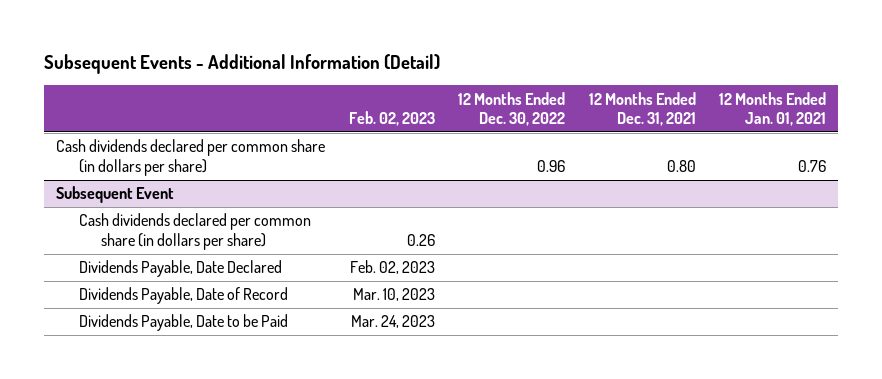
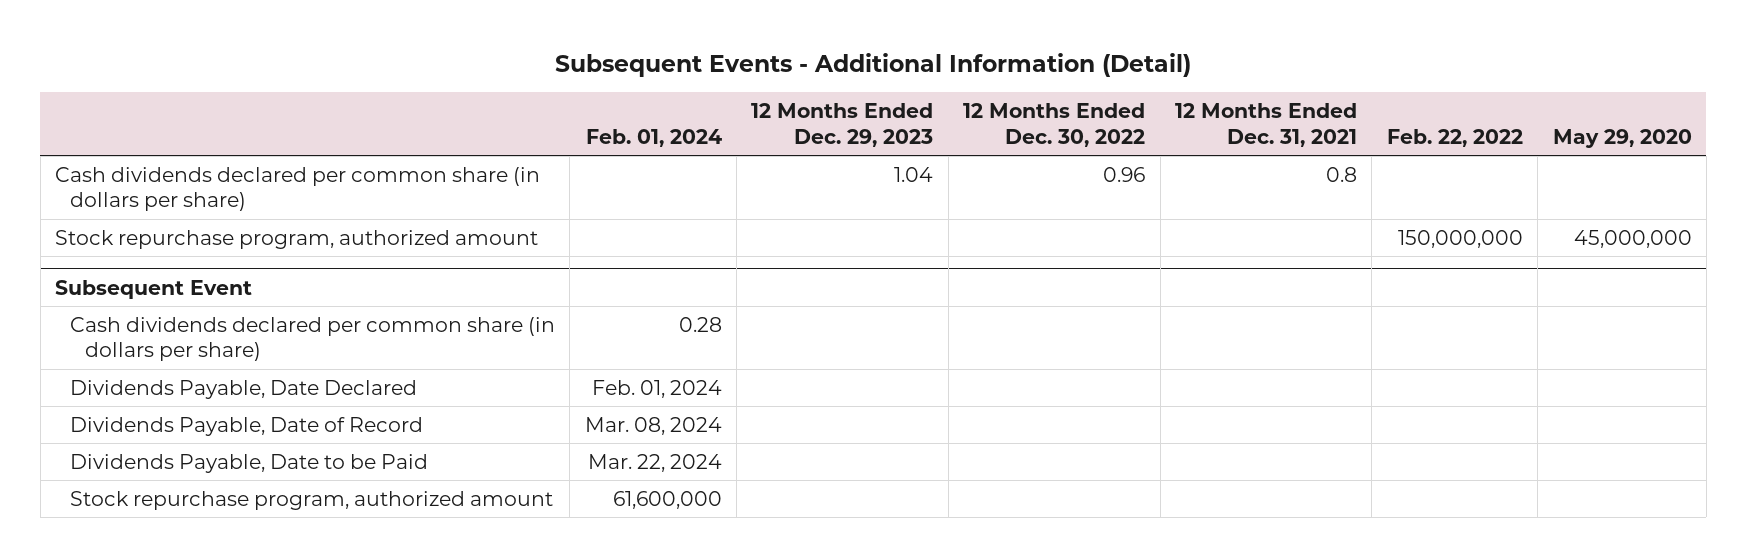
- | Feb. 02, 2023 | 12 Months Ended Dec. 30, 2022 | 12 Months Ended Dec. 31, 2021 | 12 Months Ended Jan. 01, 2021
+ | Feb. 01, 2024 | 12 Months Ended Dec. 29, 2023 | 12 Months Ended Dec. 30, 2022 | 12 Months Ended Dec. 31, 2021 | Feb. 22, 2022 | May 29, 2020
- Cash dividends declared per common share (in dollars per share) | | 0.96 | 0.80 | 0.76
+ Cash dividends declared per common share (in dollars per share) | | 1.04 | 0.96 | 0.8 | |
+ Stock repurchase program, authorized amount | | | | | 150,000,000 | 45,000,000
@ Subsequent Event
+ Stock repurchase program, authorized amount | 61,600,000 | | | | |

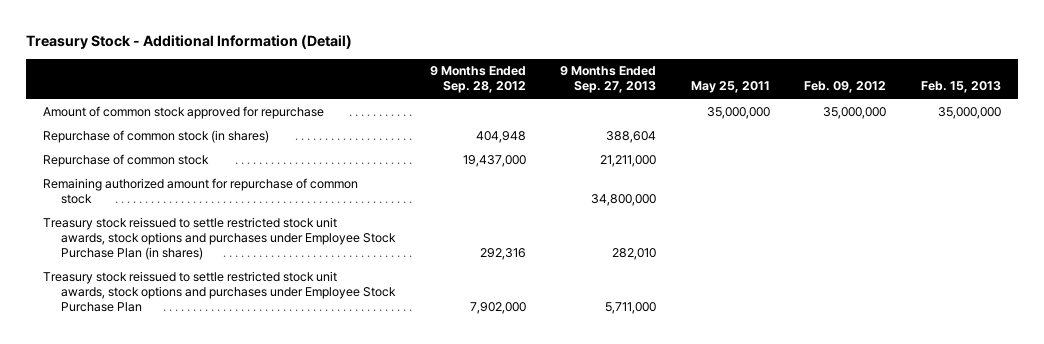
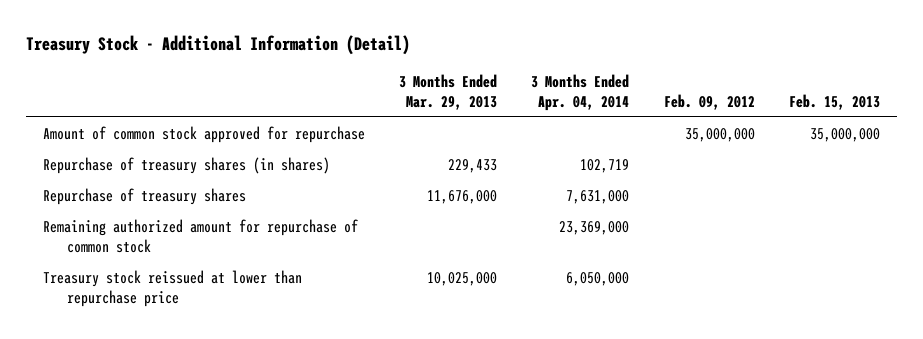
- | 9 Months Ended Sep. 28, 2012 | 9 Months Ended Sep. 27, 2013 | May 25, 2011 | Feb. 09, 2012 | Feb. 15, 2013
+ | 3 Months Ended Mar. 29, 2013 | 3 Months Ended Apr. 04, 2014 | Feb. 09, 2012 | Feb. 15, 2013
- Repurchase of common stock (in shares) | 404,948 | 388,604 | | |
- Repurchase of common stock | 19,437,000 | 21,211,000 | | |
+ Repurchase of treasury shares (in shares) | 229,433 | 102,719 | |
+ Repurchase of treasury shares | 11,676,000 | 7,631,000 | |
- Treasury stock reissued to settle restricted stock unit awards, stock options and purchases under Employee Stock Purchase Plan (in shares) | 292,316 | 282,010 | | |
- Treasury stock reissued to settle restricted stock unit awards, stock options and purchases under Employee Stock Purchase Plan | 7,902,000 | 5,711,000 | | |
+ Treasury stock reissued at lower than repurchase price | 10,025,000 | 6,050,000 | |

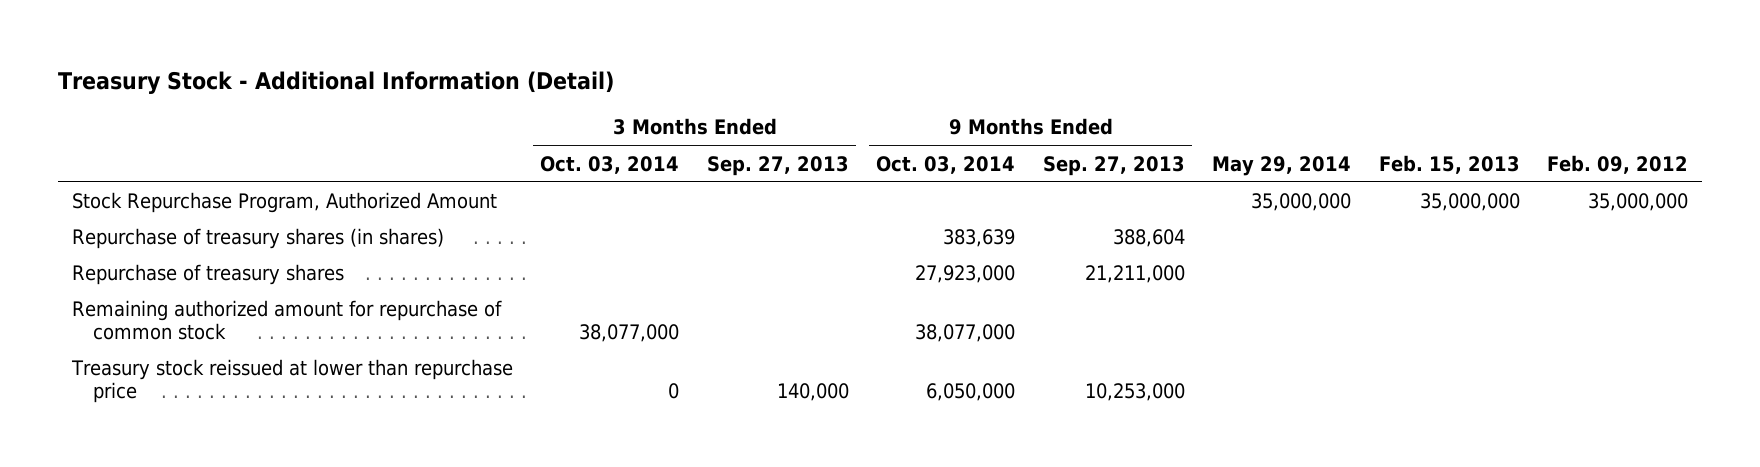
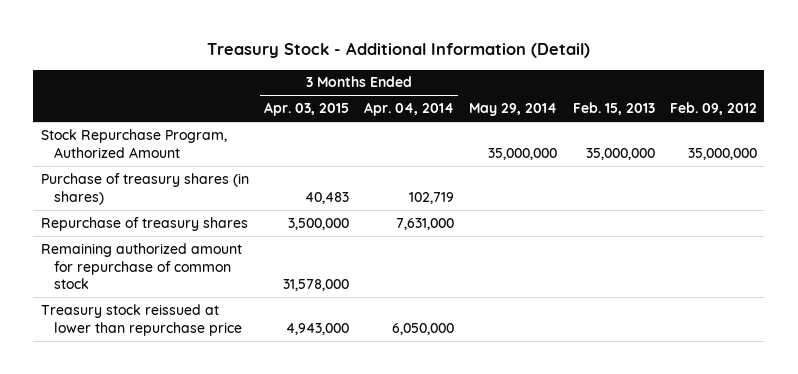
- | 3 Months Ended Oct. 03, 2014 | 3 Months Ended Sep. 27, 2013 | 9 Months Ended Oct. 03, 2014 | 9 Months Ended Sep. 27, 2013 | May 29, 2014 | Feb. 15, 2013 | Feb. 09, 2012
+ | 3 Months Ended Apr. 03, 2015 | 3 Months Ended Apr. 04, 2014 | May 29, 2014 | Feb. 15, 2013 | Feb. 09, 2012
- Repurchase of treasury shares (in shares) | | | 383,639 | 388,604 | | |
+ Purchase of treasury shares (in shares) | 40,483 | 102,719 | | |

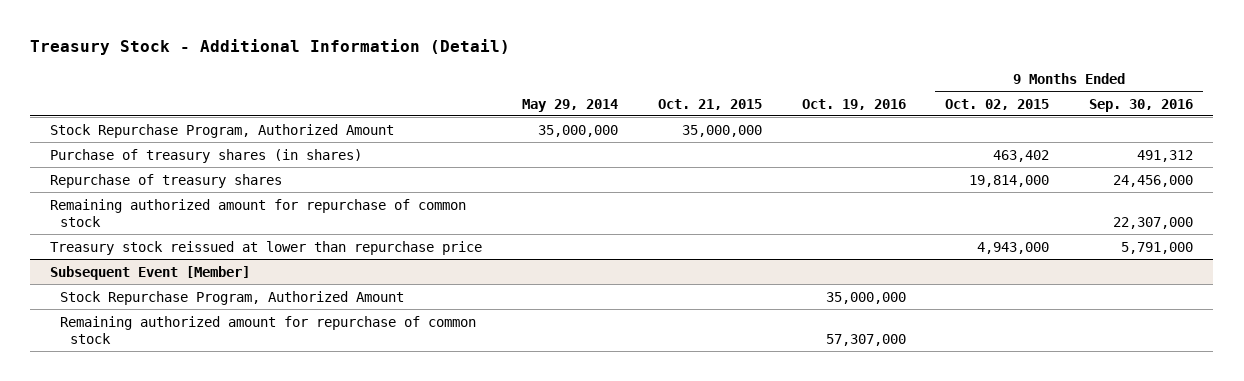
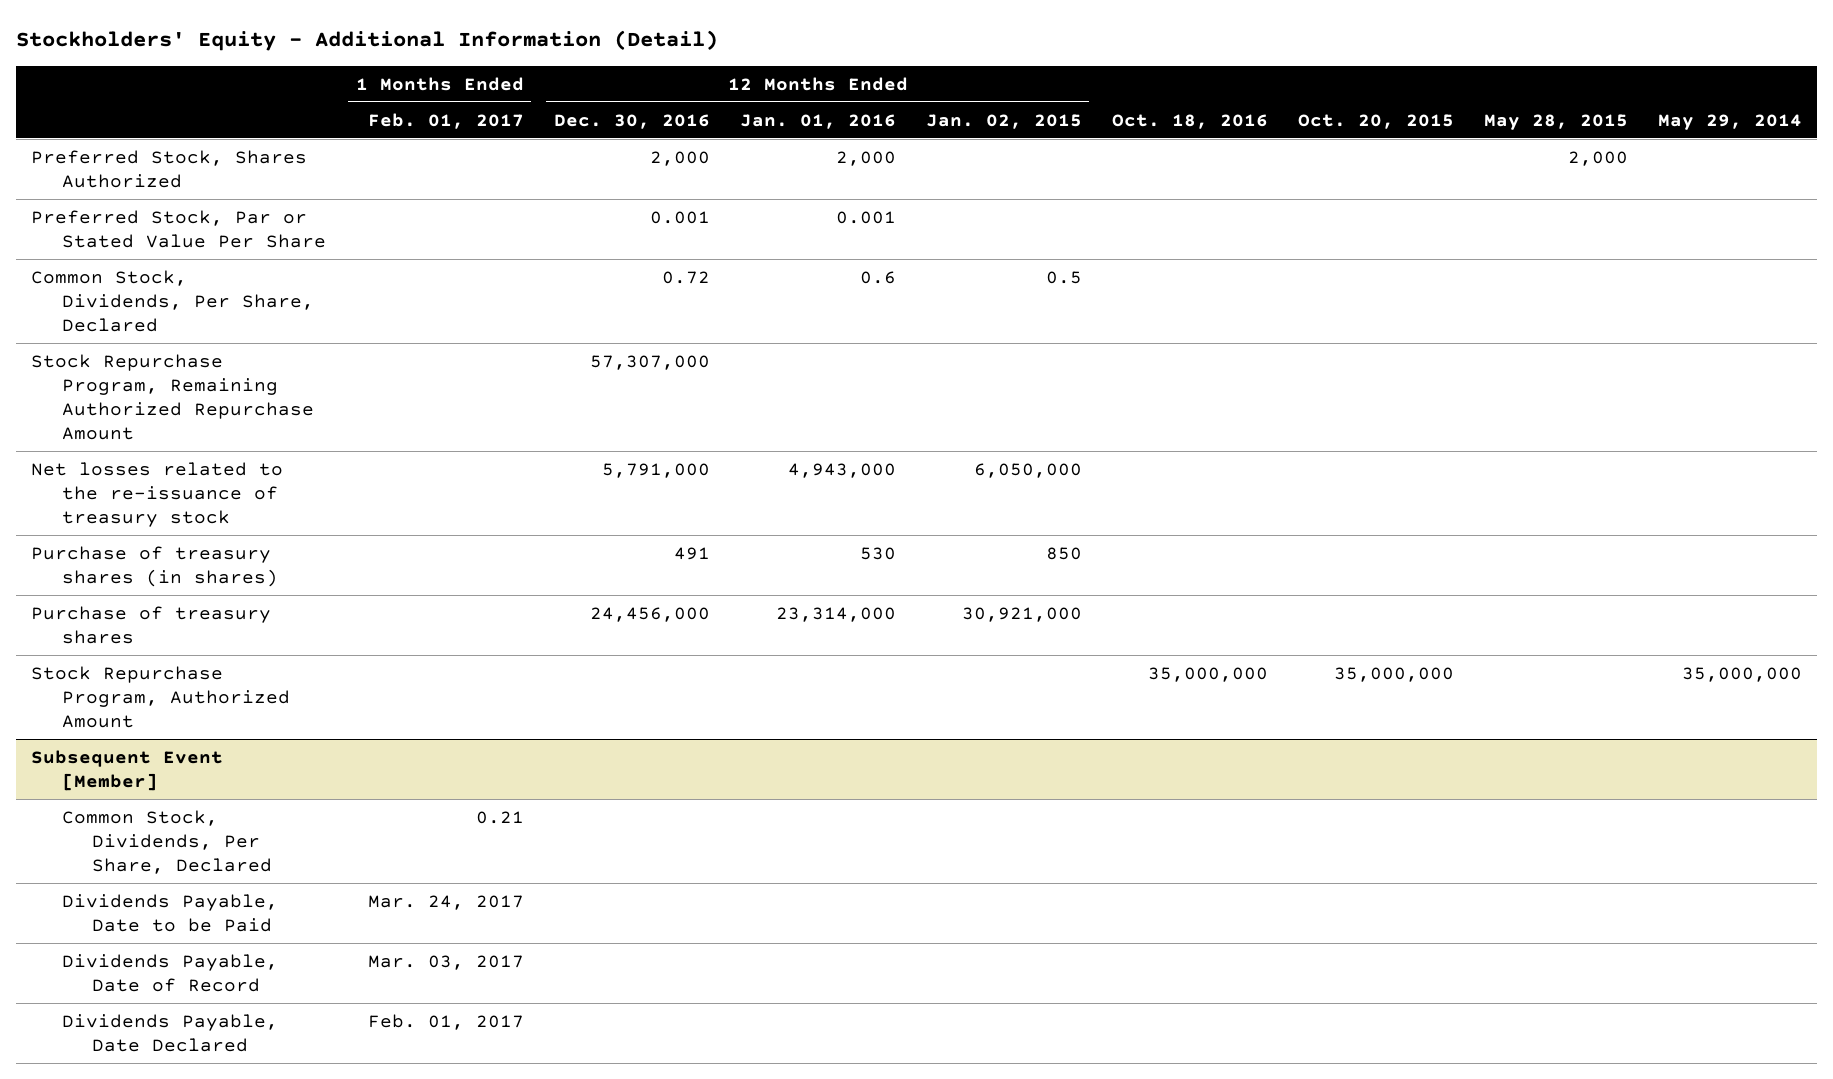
- Treasury Stock - Additional Information (Detail)
+ Stockholders' Equity - Additional Information (Detail)
- | May 29, 2014 | Oct. 21, 2015 | Oct. 19, 2016 | 9 Months Ended Oct. 02, 2015 | 9 Months Ended Sep. 30, 2016
+ | 1 Months Ended Feb. 01, 2017 | 12 Months Ended Dec. 30, 2016 | 12 Months Ended Jan. 01, 2016 | 12 Months Ended Jan. 02, 2015 | Oct. 18, 2016 | Oct. 20, 2015 | May 28, 2015 | May 29, 2014
+ Preferred Stock, Shares Authorized | | 2,000 | 2,000 | | | | 2,000 |
+ Preferred Stock, Par or Stated Value Per Share | | 0.001 | 0.001 | | | | |
+ Common Stock, Dividends, Per Share, Declared | | 0.72 | 0.6 | 0.5 | | | |
+ Stock Repurchase Program, Remaining Authorized Repurchase Amount | | 57,307,000 | | | | | |
+ Net losses related to the re-issuance of treasury stock | | 5,791,000 | 4,943,000 | 6,050,000 | | | |
- Repurchase of treasury shares | | | | 19,814,000 | 24,456,000
- Remaining authorized amount for repurchase of common stock | | | | | 22,307,000
- Treasury stock reissued at lower than repurchase price | | | | 4,943,000 | 5,791,000
+ Purchase of treasury shares | | 24,456,000 | 23,314,000 | 30,921,000 | | | |
moved down: Stock Repurchase Program, Authorized Amount | | | | | 35,000,000 | 35,000,000 | | 35,000,000
@ Subsequent Event [Member]
- Stock Repurchase Program, Authorized Amount | | | 35,000,000 | |
- Remaining authorized amount for repurchase of common stock | | | 57,307,000 | |
+ Common Stock, Dividends, Per Share, Declared | 0.21 | | | | | | |
+ Dividends Payable, Date to be Paid | Mar. 24, 2017 | | | | | | |
+ Dividends Payable, Date of Record | Mar. 03, 2017 | | | | | | |
+ Dividends Payable, Date Declared | Feb. 01, 2017 | | | | | | |

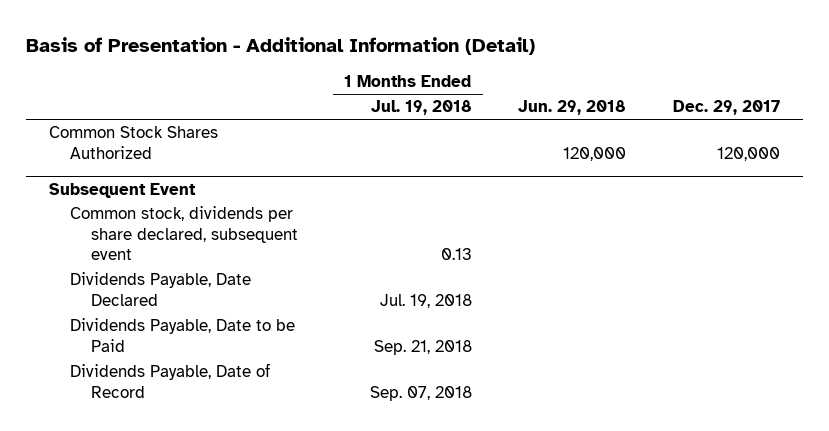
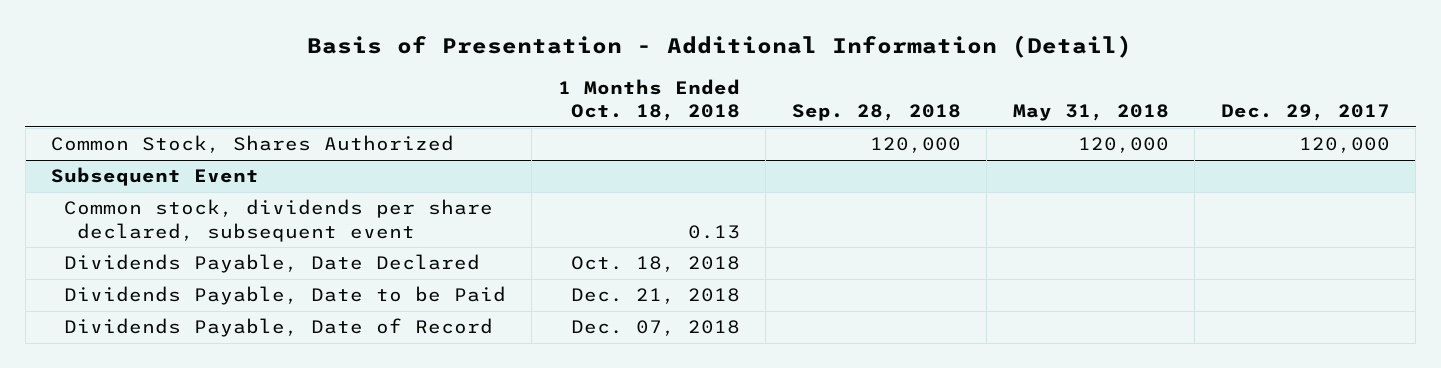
- | 1 Months Ended Jul. 19, 2018 | Jun. 29, 2018 | Dec. 29, 2017
+ | 1 Months Ended Oct. 18, 2018 | Sep. 28, 2018 | May 31, 2018 | Dec. 29, 2017
- Common Stock Shares Authorized | | 120,000 | 120,000
+ Common Stock, Shares Authorized | | 120,000 | 120,000 | 120,000

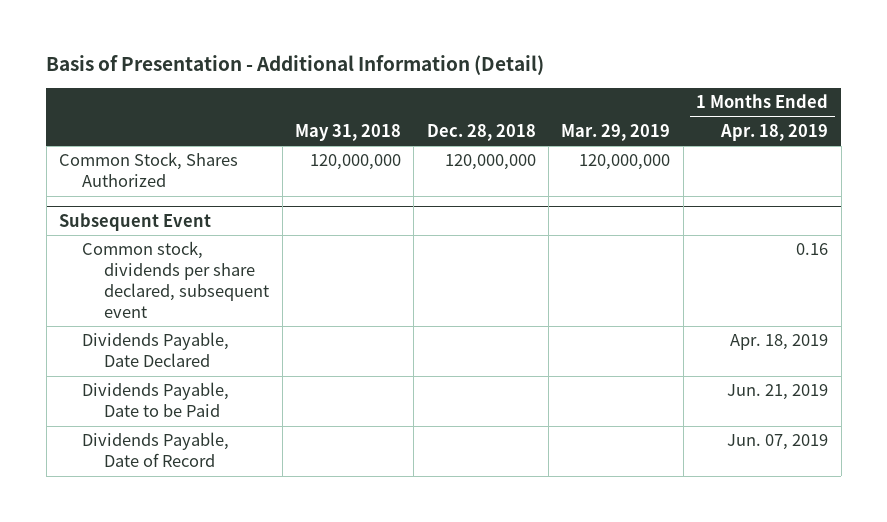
- | 1 Months Ended Oct. 18, 2018 | Sep. 28, 2018 | May 31, 2018 | Dec. 29, 2017
+ | May 31, 2018 | Dec. 28, 2018 | Mar. 29, 2019 | 1 Months Ended Apr. 18, 2019
- Common Stock, Shares Authorized | | 120,000 | 120,000 | 120,000
+ Common Stock, Shares Authorized | 120,000,000 | 120,000,000 | 120,000,000 |

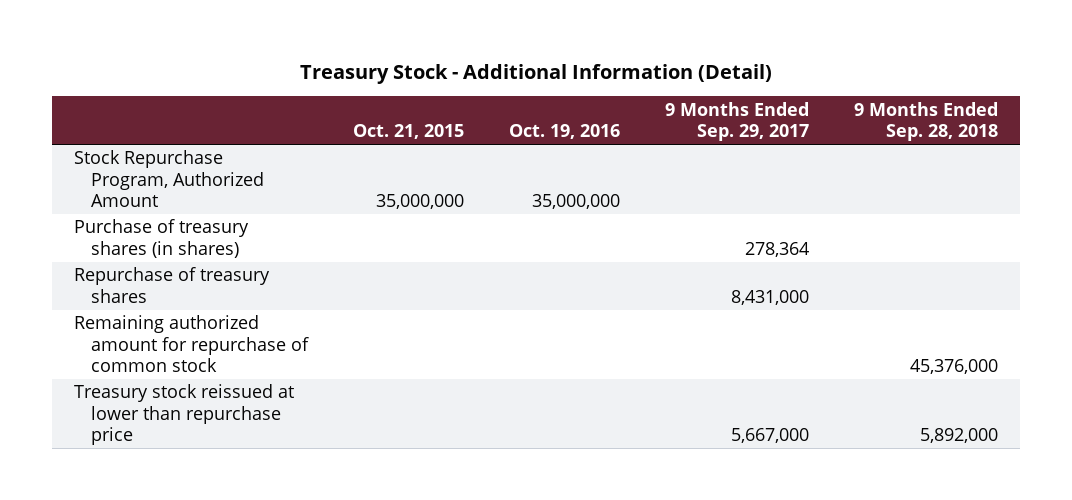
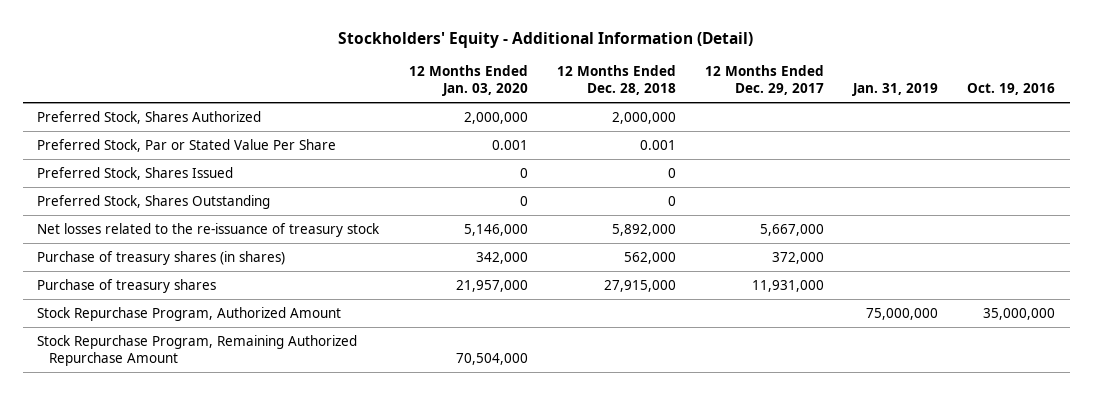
- Treasury Stock - Additional Information (Detail)
+ Stockholders' Equity - Additional Information (Detail)
- | Oct. 21, 2015 | Oct. 19, 2016 | 9 Months Ended Sep. 29, 2017 | 9 Months Ended Sep. 28, 2018
+ | 12 Months Ended Jan. 03, 2020 | 12 Months Ended Dec. 28, 2018 | 12 Months Ended Dec. 29, 2017 | Jan. 31, 2019 | Oct. 19, 2016
+ Preferred Stock, Shares Authorized | 2,000,000 | 2,000,000 | | |
+ Preferred Stock, Par or Stated Value Per Share | 0.001 | 0.001 | | |
+ Preferred Stock, Shares Issued | 0 | 0 | | |
+ Preferred Stock, Shares Outstanding | 0 | 0 | | |
+ Net losses related to the re-issuance of treasury stock | 5,146,000 | 5,892,000 | 5,667,000 | |
- Repurchase of treasury shares | | | 8,431,000 |
- Remaining authorized amount for repurchase of common stock | | | | 45,376,000
- Treasury stock reissued at lower than repurchase price | | | 5,667,000 | 5,892,000
+ Purchase of treasury shares | 21,957,000 | 27,915,000 | 11,931,000 | |
moved down: Stock Repurchase Program, Authorized Amount | | | | 75,000,000 | 35,000,000
+ Stock Repurchase Program, Remaining Authorized Repurchase Amount | 70,504,000 | | | |

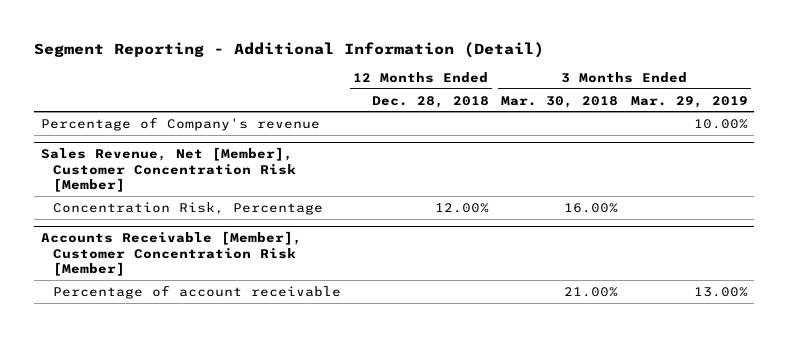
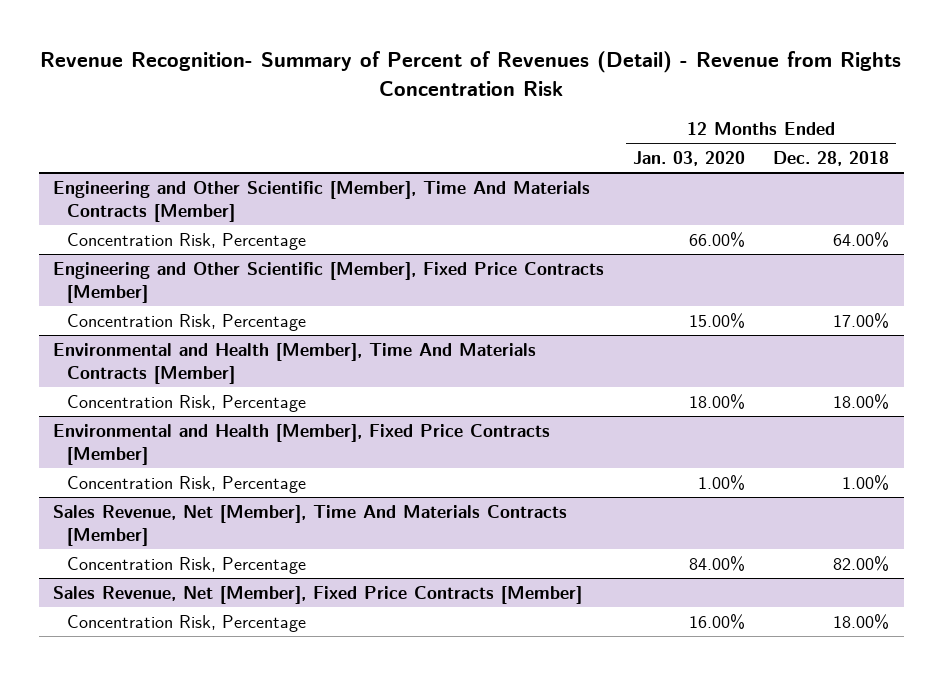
- Segment Reporting - Additional Information (Detail)
+ Revenue Recognition- Summary of Percent of Revenues (Detail) - Revenue from Rights Concentration Risk
- | 12 Months Ended Dec. 28, 2018 | 3 Months Ended Mar. 30, 2018 | 3 Months Ended Mar. 29, 2019
+ | 12 Months Ended Jan. 03, 2020 | 12 Months Ended Dec. 28, 2018
- Percentage of Company's revenue | | | 10.00%
- Sales Revenue, Net [Member], Customer Concentration Risk [Member]
- Concentration Risk, Percentage | 12.00% | 16.00% |
- Accounts Receivable [Member], Customer Concentration Risk [Member]
- Percentage of account receivable | | 21.00% | 13.00%
+ Engineering and Other Scientific [Member], Time And Materials Contracts [Member]
+ Concentration Risk, Percentage | 66.00% | 64.00%
+ Engineering and Other Scientific [Member], Fixed Price Contracts [Member]
+ Concentration Risk, Percentage | 15.00% | 17.00%
+ Environmental and Health [Member], Time And Materials Contracts [Member]
+ Concentration Risk, Percentage | 18.00% | 18.00%
+ Environmental and Health [Member], Fixed Price Contracts [Member]
+ Concentration Risk, Percentage | 1.00% | 1.00%
+ Sales Revenue, Net [Member], Time And Materials Contracts [Member]
+ Concentration Risk, Percentage | 84.00% | 82.00%
+ Sales Revenue, Net [Member], Fixed Price Contracts [Member]
+ Concentration Risk, Percentage | 16.00% | 18.00%

